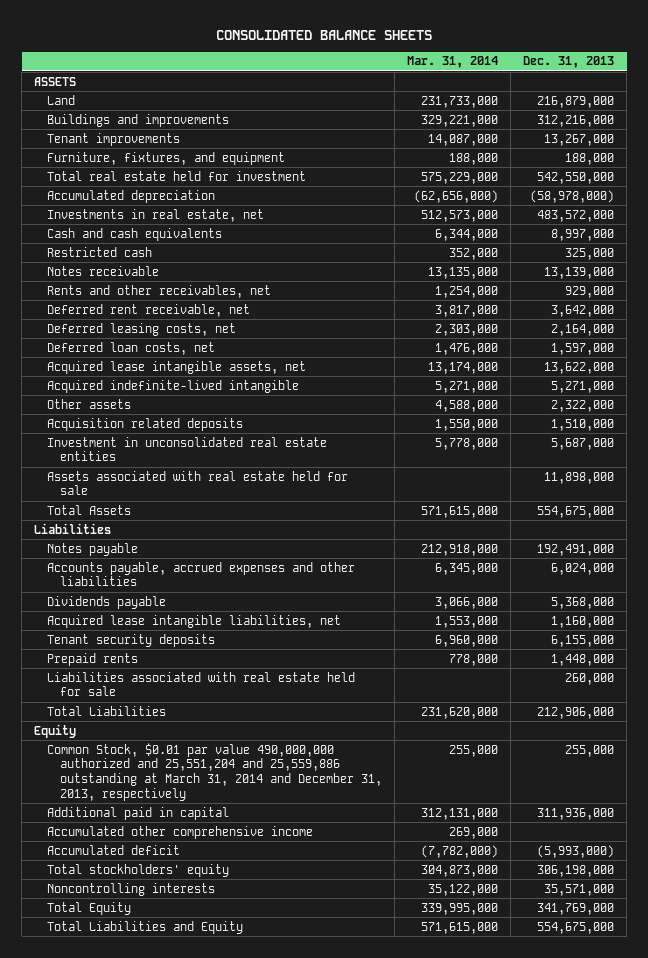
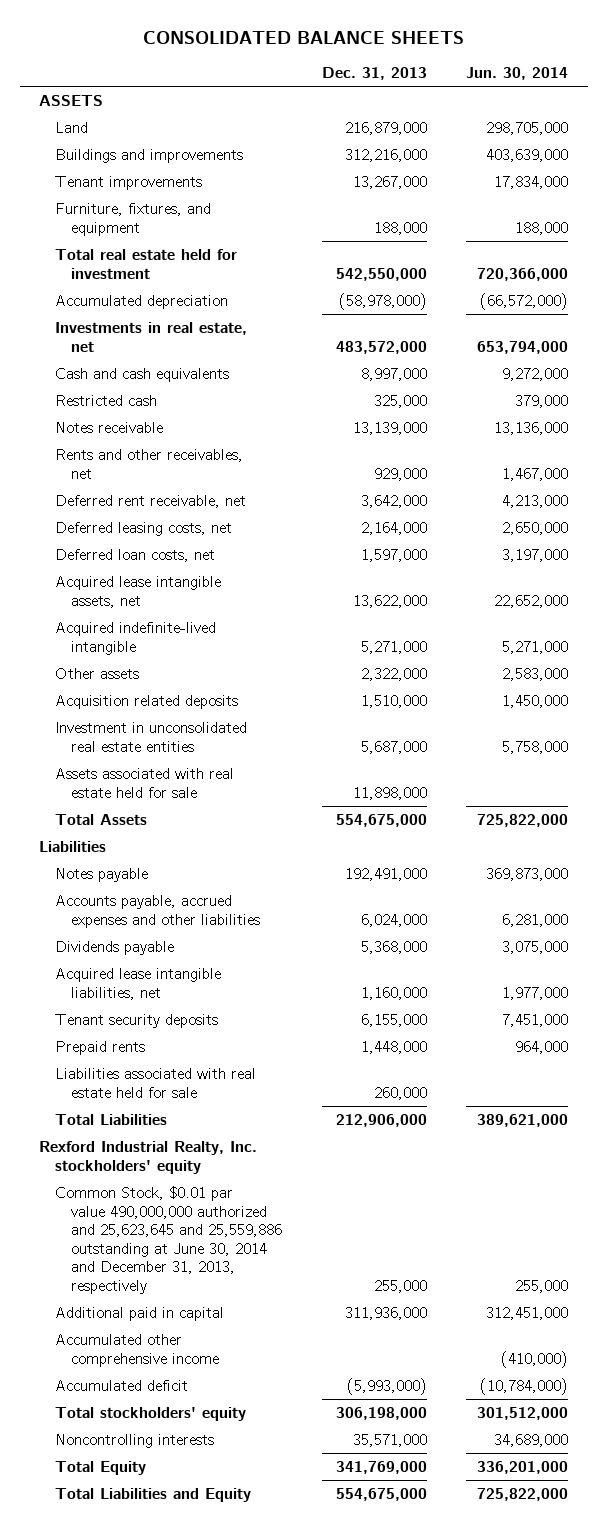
- | Mar. 31, 2014 | Dec. 31, 2013
+ | Dec. 31, 2013 | Jun. 30, 2014
- Equity
- Common Stock, $0.01 par value 490,000,000 authorized and 25,551,204 and 25,559,886 outstanding at March 31, 2014 and December 31, 2013, respectively | 255,000 | 255,000
+ Rexford Industrial Realty, Inc. stockholders' equity
+ Common Stock, $0.01 par value 490,000,000 authorized and 25,623,645 and 25,559,886 outstanding at June 30, 2014 and December 31, 2013, respectively | 255,000 | 255,000

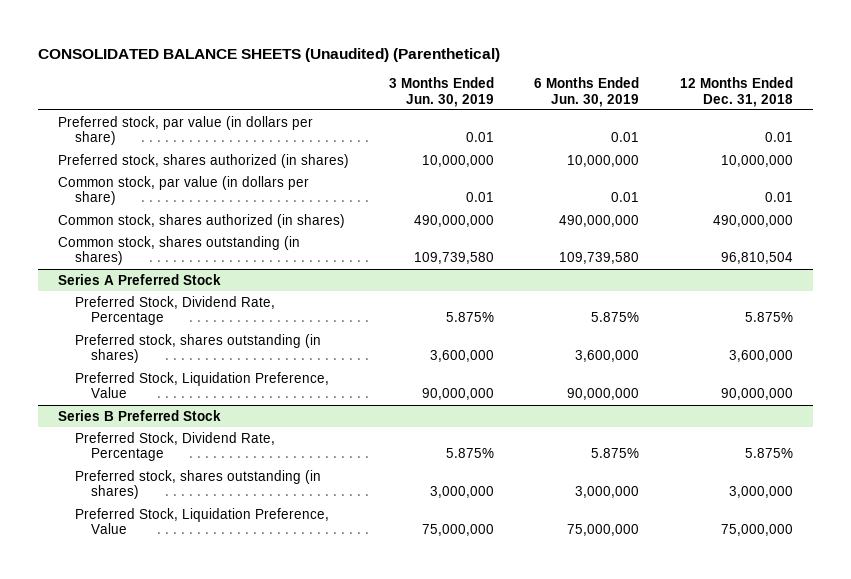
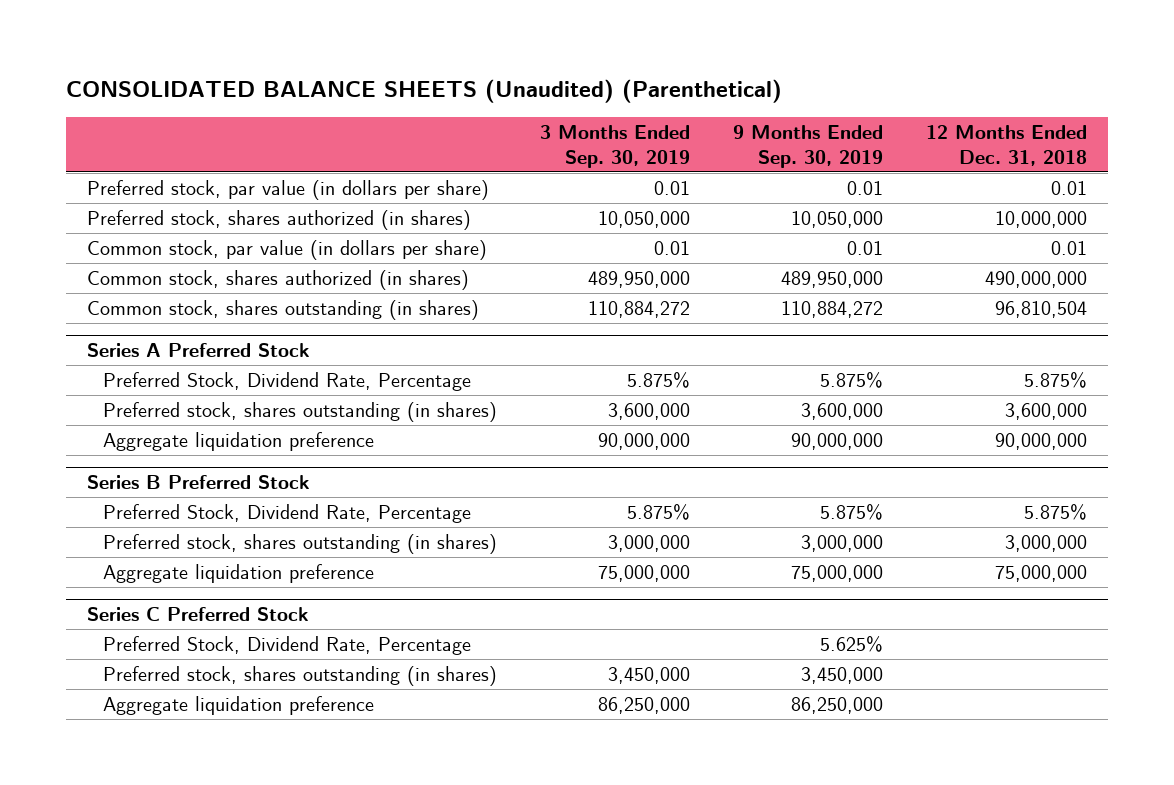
- | 3 Months Ended Jun. 30, 2019 | 6 Months Ended Jun. 30, 2019 | 12 Months Ended Dec. 31, 2018
+ | 3 Months Ended Sep. 30, 2019 | 9 Months Ended Sep. 30, 2019 | 12 Months Ended Dec. 31, 2018
@ Series A Preferred Stock
- Preferred Stock, Liquidation Preference, Value | 90,000,000 | 90,000,000 | 90,000,000
+ Aggregate liquidation preference | 90,000,000 | 90,000,000 | 90,000,000
@ Series B Preferred Stock
- Preferred Stock, Liquidation Preference, Value | 75,000,000 | 75,000,000 | 75,000,000
+ Aggregate liquidation preference | 75,000,000 | 75,000,000 | 75,000,000
+ Series C Preferred Stock
+ Preferred Stock, Dividend Rate, Percentage | | 5.625% |
+ Preferred stock, shares outstanding (in shares) | 3,450,000 | 3,450,000 |
+ Aggregate liquidation preference | 86,250,000 | 86,250,000 |

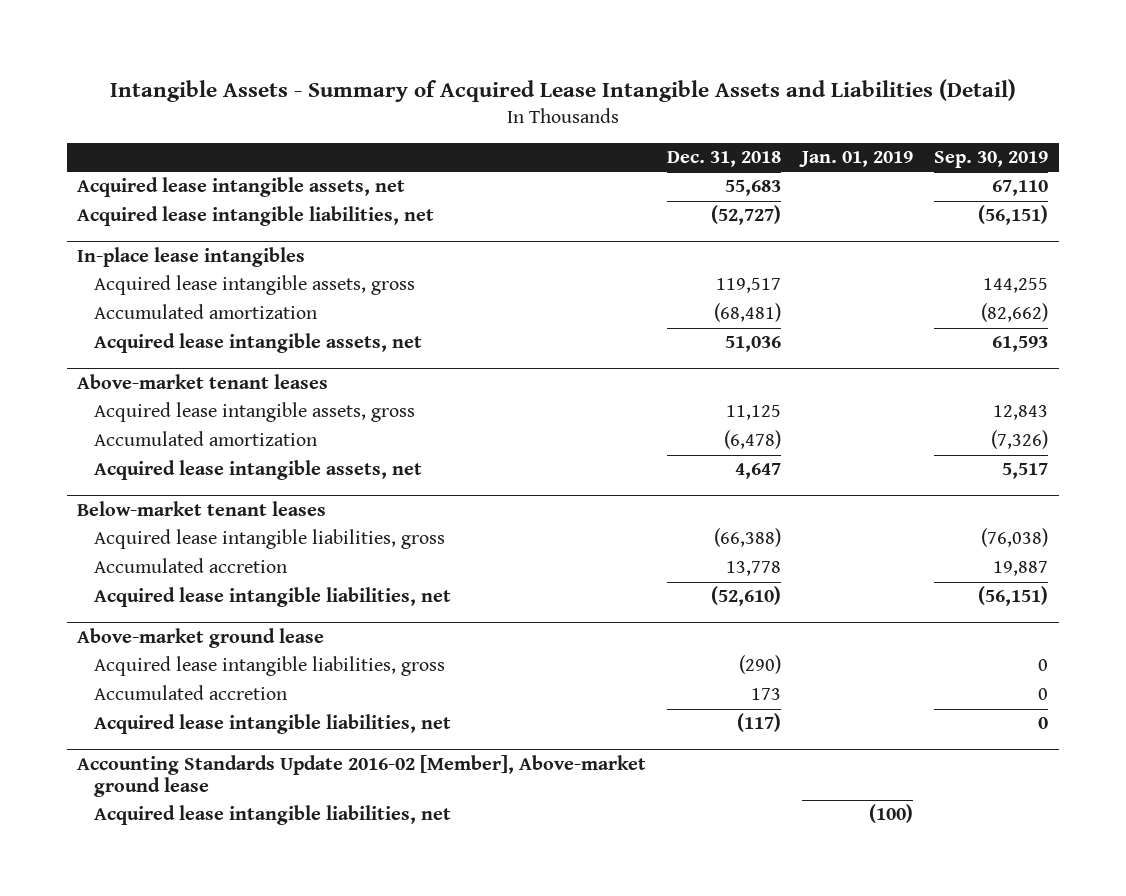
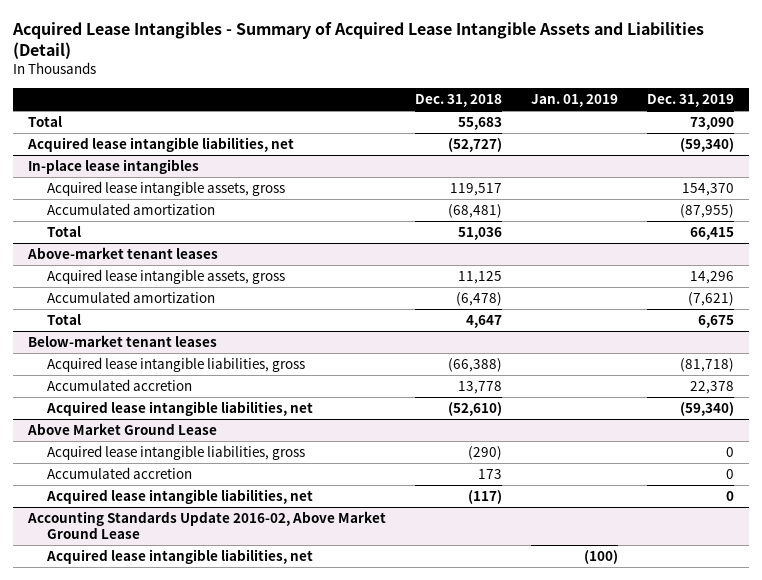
- Intangible Assets - Summary of Acquired Lease Intangible Assets and Liabilities (Detail)
+ Acquired Lease Intangibles - Summary of Acquired Lease Intangible Assets and Liabilities (Detail)
- | Dec. 31, 2018 | Jan. 01, 2019 | Sep. 30, 2019
+ | Dec. 31, 2018 | Jan. 01, 2019 | Dec. 31, 2019
- Acquired lease intangible assets, net | 55,683 | | 67,110
+ Total | 55,683 | | 73,090
@ In-place lease intangibles
- Acquired lease intangible assets, net | 51,036 | | 61,593
+ Total | 51,036 | | 66,415
@ Above-market tenant leases
- Acquired lease intangible assets, net | 4,647 | | 5,517
+ Total | 4,647 | | 6,675
- Above-market ground lease
+ Above Market Ground Lease
- Accounting Standards Update 2016-02 [Member], Above-market ground lease
+ Accounting Standards Update 2016-02, Above Market Ground Lease

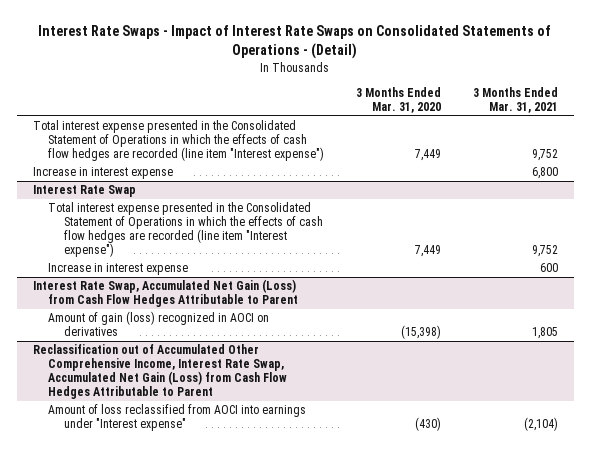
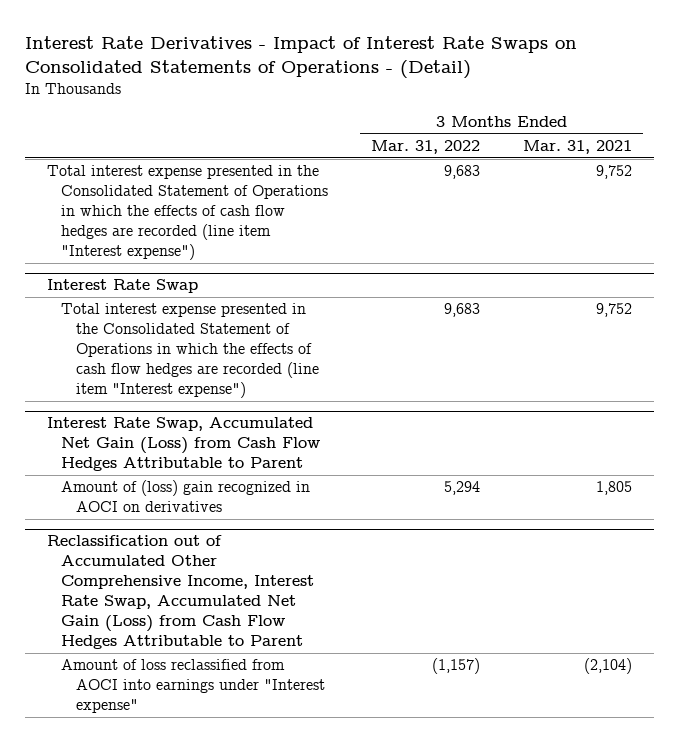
- Interest Rate Swaps - Impact of Interest Rate Swaps on Consolidated Statements of Operations - (Detail)
+ Interest Rate Derivatives - Impact of Interest Rate Swaps on Consolidated Statements of Operations - (Detail)
- | 3 Months Ended Mar. 31, 2020 | 3 Months Ended Mar. 31, 2021
+ | 3 Months Ended Mar. 31, 2022 | 3 Months Ended Mar. 31, 2021
- Increase in interest expense | | 6,800
@ Interest Rate Swap
- Increase in interest expense | | 600
@ Interest Rate Swap, Accumulated Net Gain (Loss) from Cash Flow Hedges Attributable to Parent
- Amount of gain (loss) recognized in AOCI on derivatives | (15,398) | 1,805
+ Amount of (loss) gain recognized in AOCI on derivatives | 5,294 | 1,805

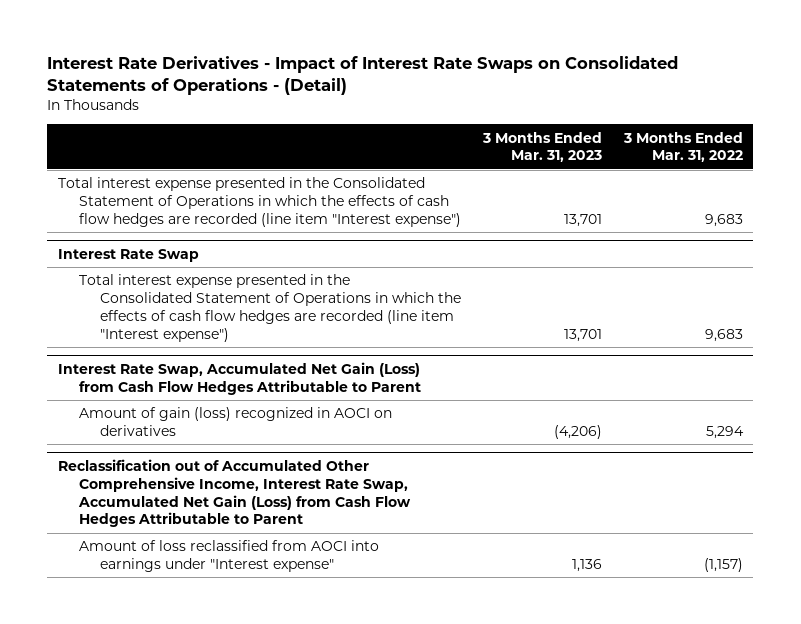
- | 3 Months Ended Mar. 31, 2022 | 3 Months Ended Mar. 31, 2021
+ | 3 Months Ended Mar. 31, 2023 | 3 Months Ended Mar. 31, 2022
@ Interest Rate Swap, Accumulated Net Gain (Loss) from Cash Flow Hedges Attributable to Parent
- Amount of (loss) gain recognized in AOCI on derivatives | 5,294 | 1,805
+ Amount of gain (loss) recognized in AOCI on derivatives | (4,206) | 5,294

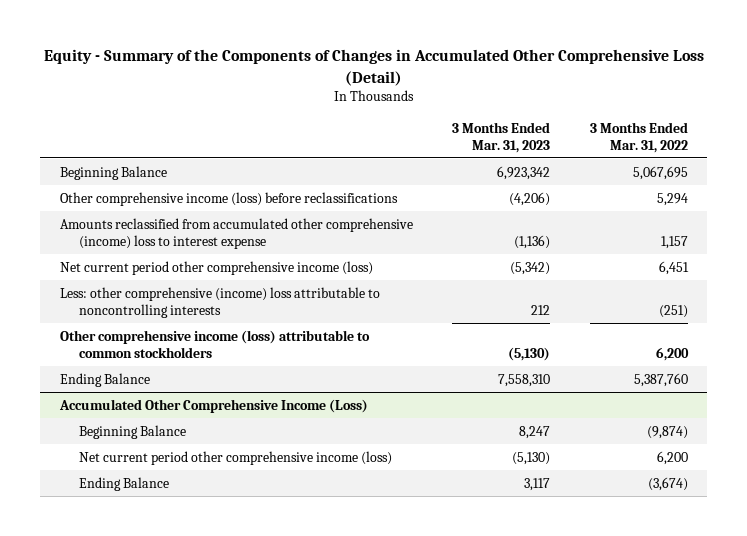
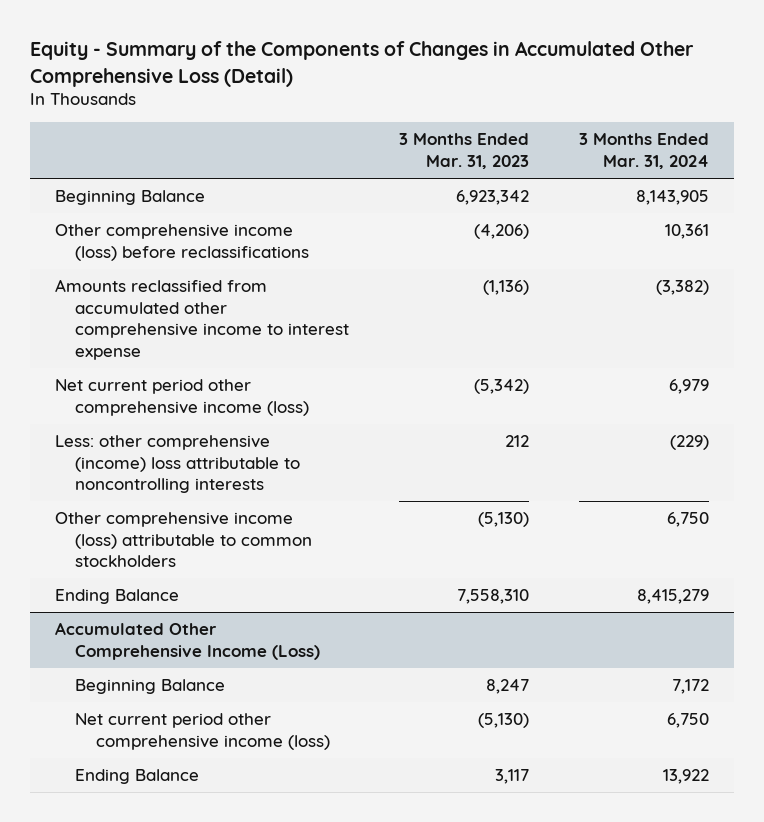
- | 3 Months Ended Mar. 31, 2023 | 3 Months Ended Mar. 31, 2022
+ | 3 Months Ended Mar. 31, 2023 | 3 Months Ended Mar. 31, 2024
- Amounts reclassified from accumulated other comprehensive (income) loss to interest expense | (1,136) | 1,157
+ Amounts reclassified from accumulated other comprehensive income to interest expense | (1,136) | (3,382)

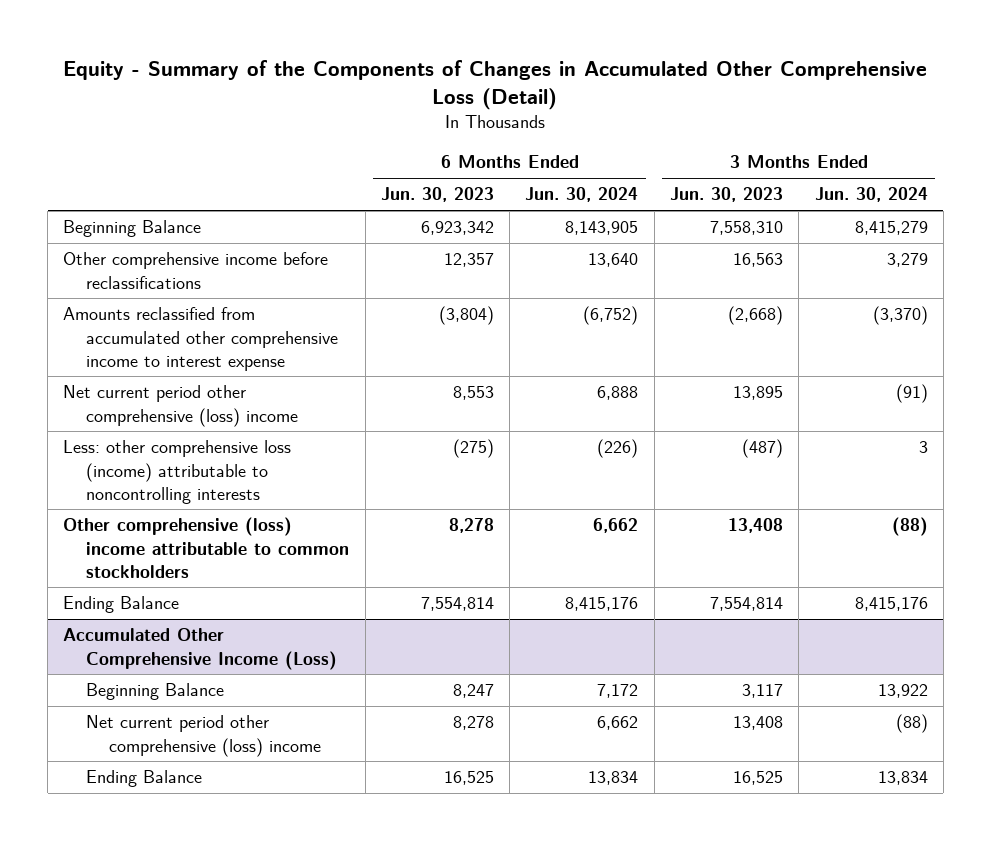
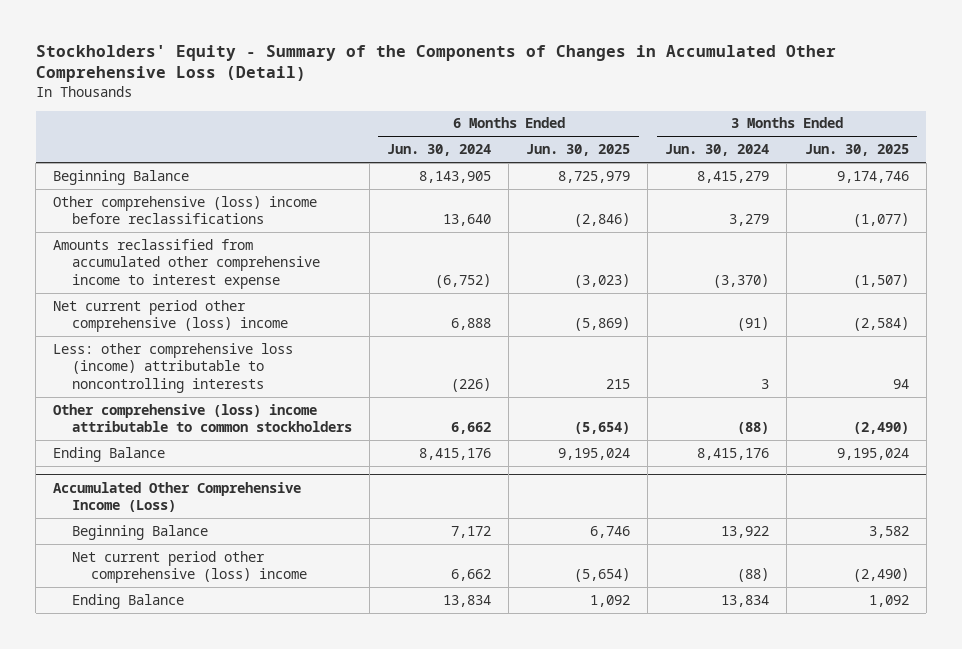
- Equity - Summary of the Components of Changes in Accumulated Other Comprehensive Loss (Detail)
+ Stockholders' Equity - Summary of the Components of Changes in Accumulated Other Comprehensive Loss (Detail)
- | 6 Months Ended Jun. 30, 2023 | 6 Months Ended Jun. 30, 2024 | 3 Months Ended Jun. 30, 2023 | 3 Months Ended Jun. 30, 2024
+ | 6 Months Ended Jun. 30, 2024 | 6 Months Ended Jun. 30, 2025 | 3 Months Ended Jun. 30, 2024 | 3 Months Ended Jun. 30, 2025
- Other comprehensive income before reclassifications | 12,357 | 13,640 | 16,563 | 3,279
+ Other comprehensive (loss) income before reclassifications | 13,640 | (2,846) | 3,279 | (1,077)

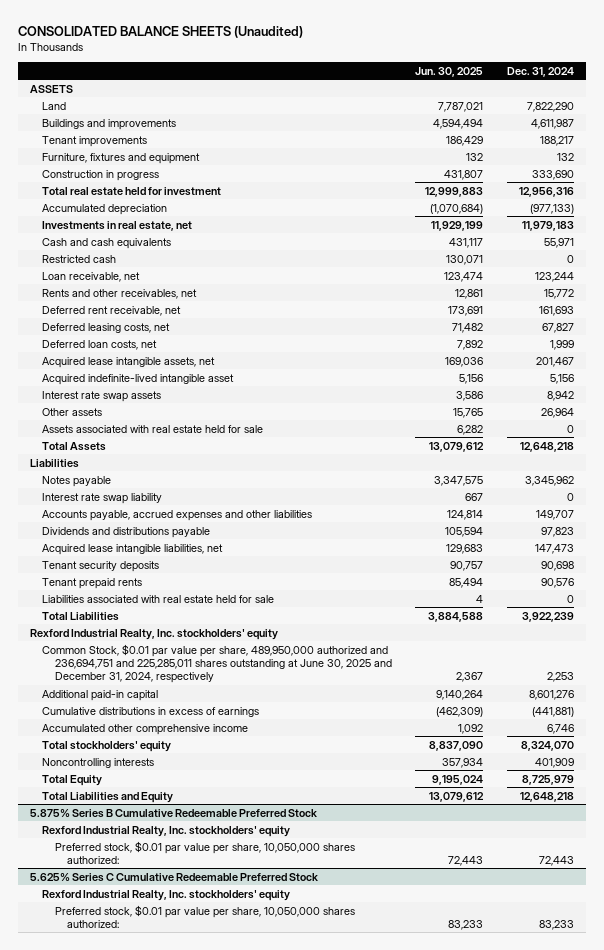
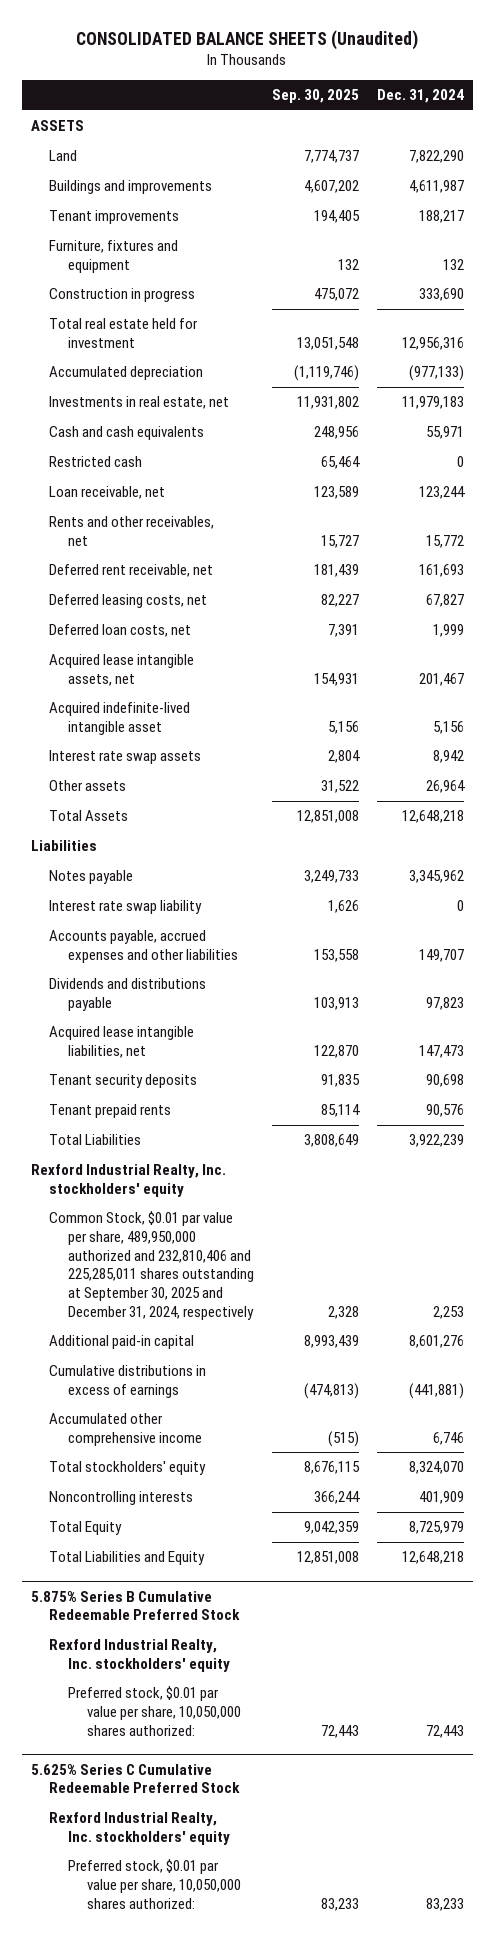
- | Jun. 30, 2025 | Dec. 31, 2024
+ | Sep. 30, 2025 | Dec. 31, 2024
- Assets associated with real estate held for sale | 6,282 | 0
- Liabilities associated with real estate held for sale | 4 | 0
- Common Stock, $0.01 par value per share, 489,950,000 authorized and 236,694,751 and 225,285,011 shares outstanding at June 30, 2025 and December 31, 2024, respectively | 2,367 | 2,253
+ Common Stock, $0.01 par value per share, 489,950,000 authorized and 232,810,406 and 225,285,011 shares outstanding at September 30, 2025 and December 31, 2024, respectively | 2,328 | 2,253

